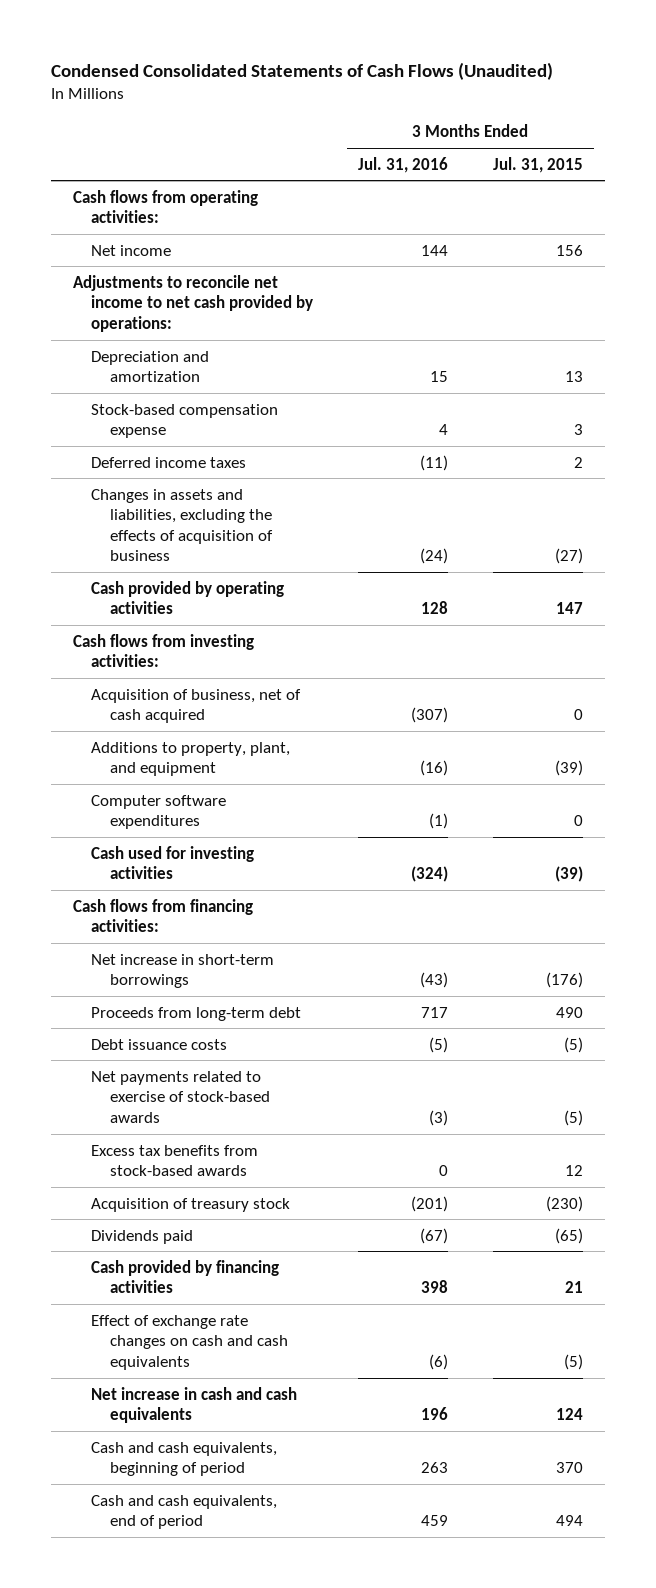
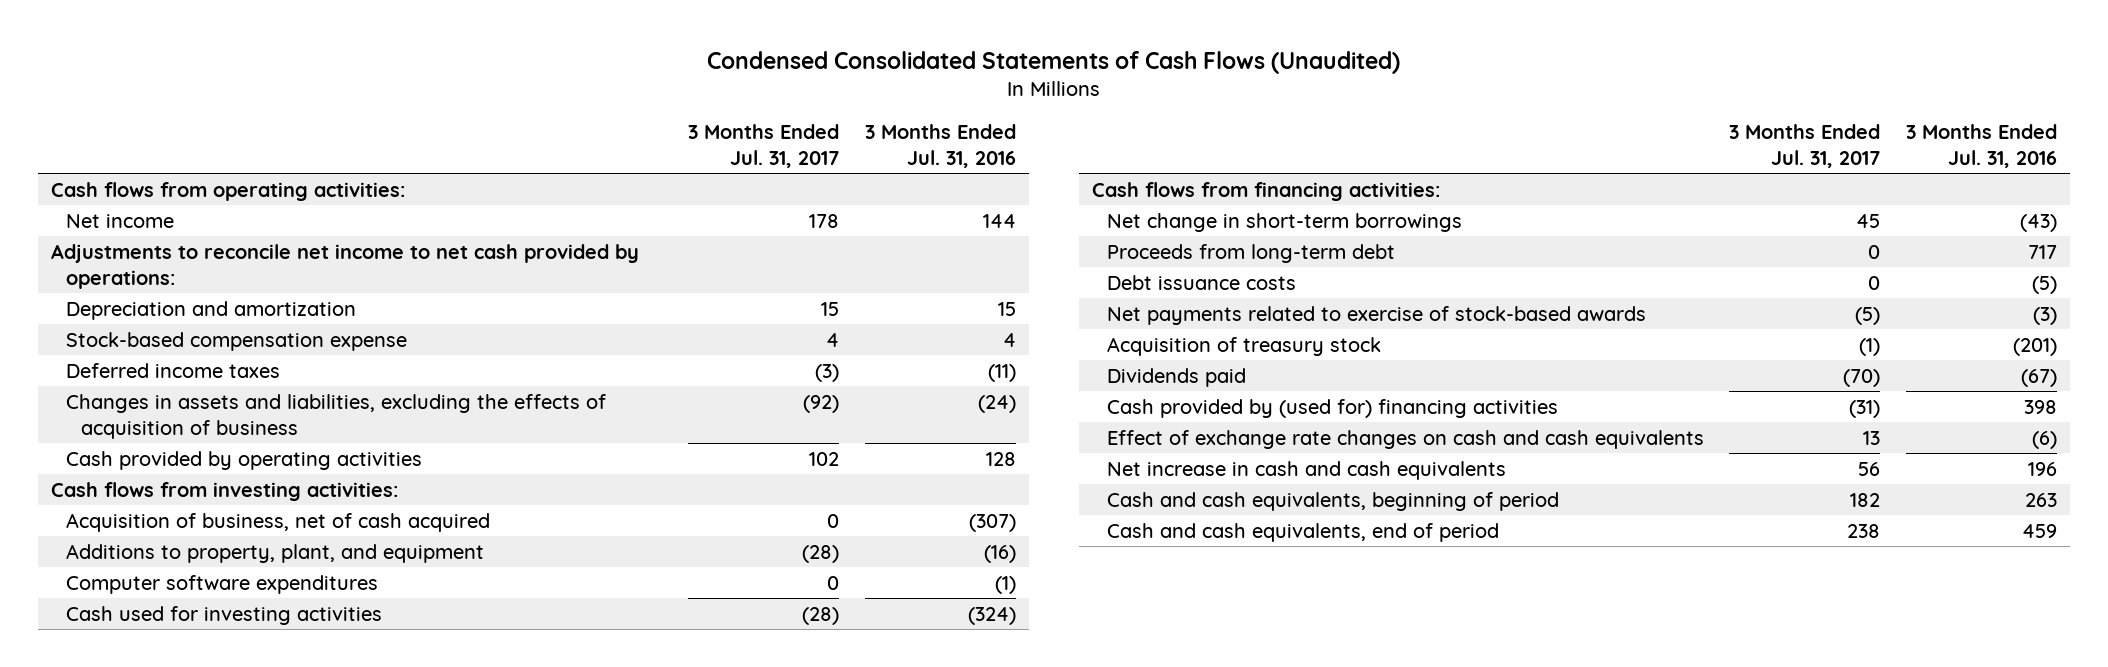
- | 3 Months Ended Jul. 31, 2016 | 3 Months Ended Jul. 31, 2015
+ | 3 Months Ended Jul. 31, 2017 | 3 Months Ended Jul. 31, 2016
- Net increase in short-term borrowings | (43) | (176)
+ Net change in short-term borrowings | 45 | (43)
- Excess tax benefits from stock-based awards | 0 | 12
- Cash provided by financing activities | 398 | 21
+ Cash provided by (used for) financing activities | (31) | 398

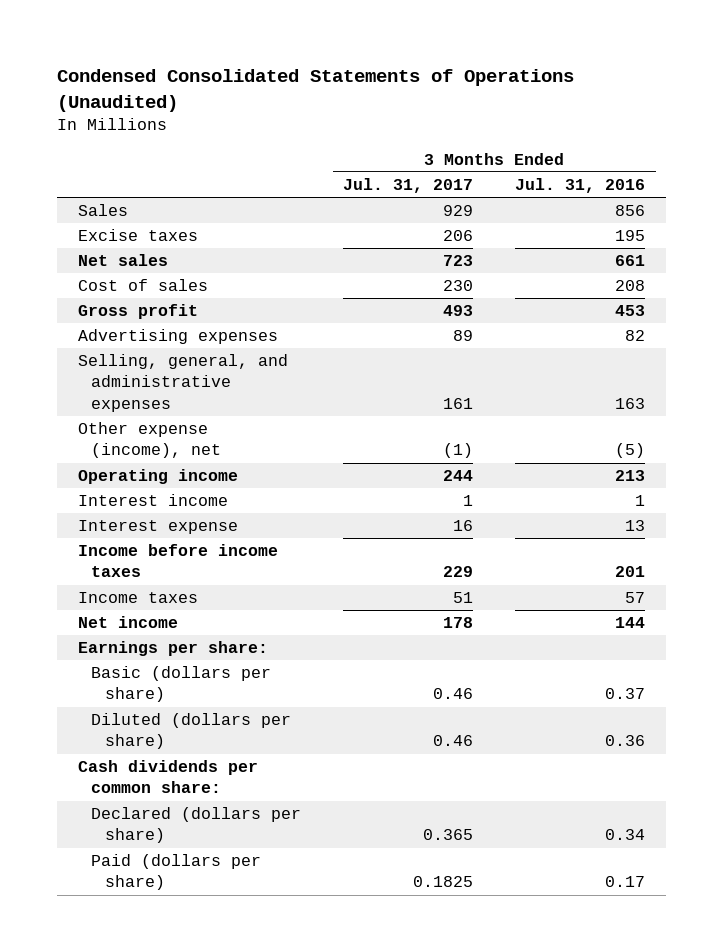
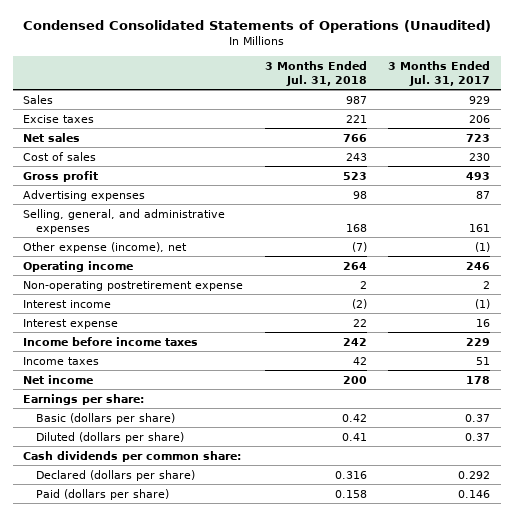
- | 3 Months Ended Jul. 31, 2017 | 3 Months Ended Jul. 31, 2016
+ | 3 Months Ended Jul. 31, 2018 | 3 Months Ended Jul. 31, 2017
- Advertising expenses | 89 | 82
+ Advertising expenses | 98 | 87
- Operating income | 244 | 213
- Interest income | 1 | 1
+ Operating income | 264 | 246
+ Non-operating postretirement expense | 2 | 2
+ Interest income | (2) | (1)
- Basic (dollars per share) | 0.46 | 0.37
- Diluted (dollars per share) | 0.46 | 0.36
+ Basic (dollars per share) | 0.42 | 0.37
+ Diluted (dollars per share) | 0.41 | 0.37
- Declared (dollars per share) | 0.365 | 0.34
- Paid (dollars per share) | 0.1825 | 0.17
+ Declared (dollars per share) | 0.316 | 0.292
+ Paid (dollars per share) | 0.158 | 0.146

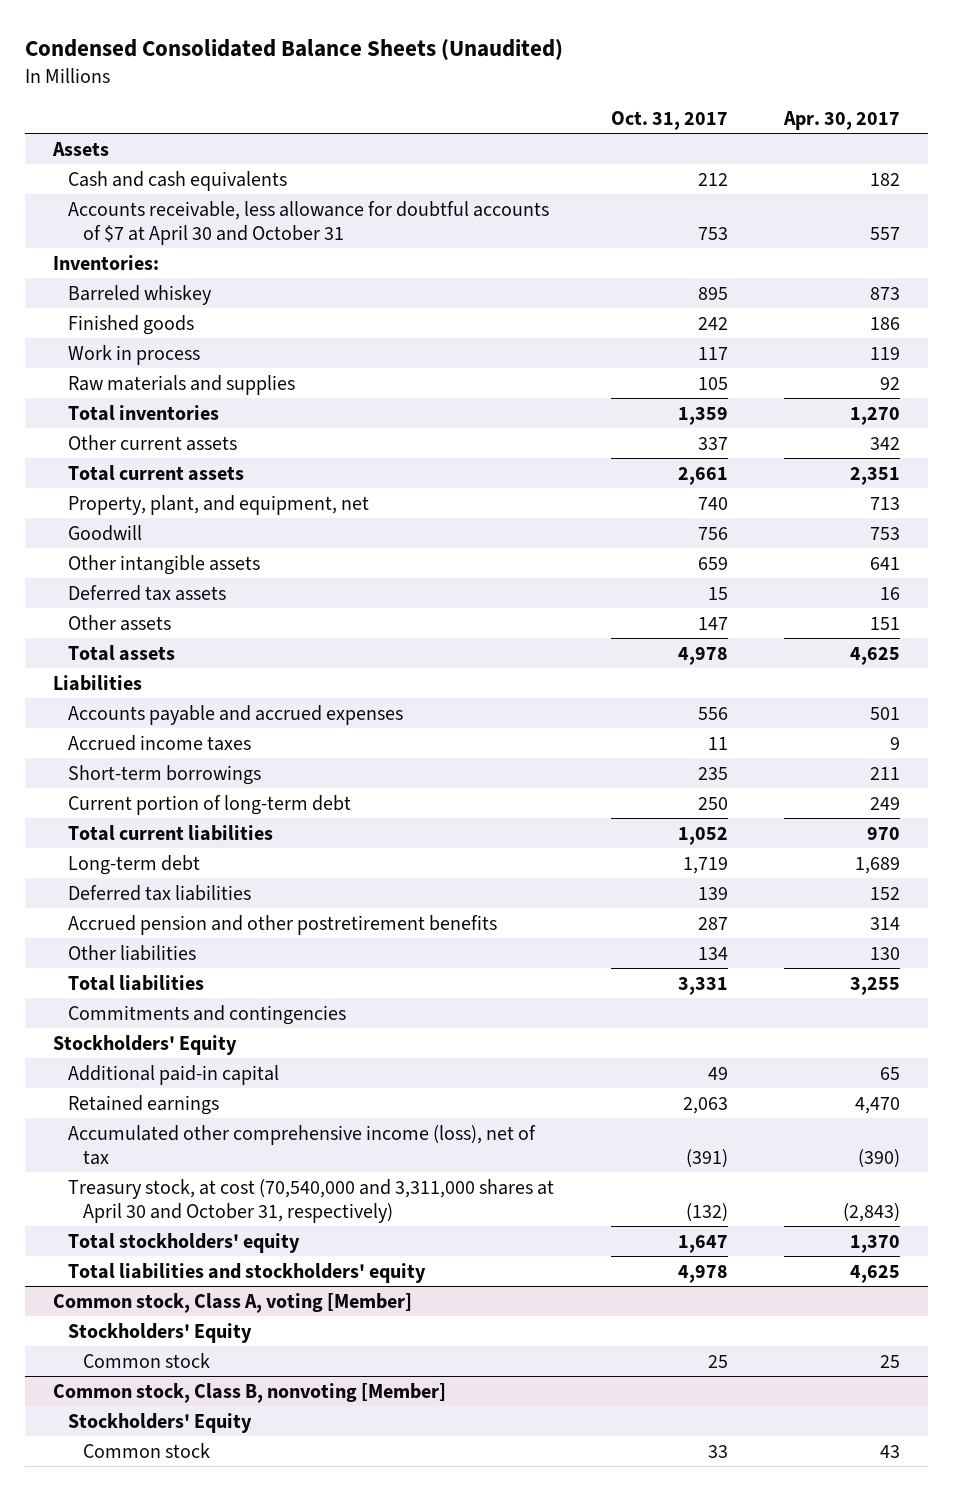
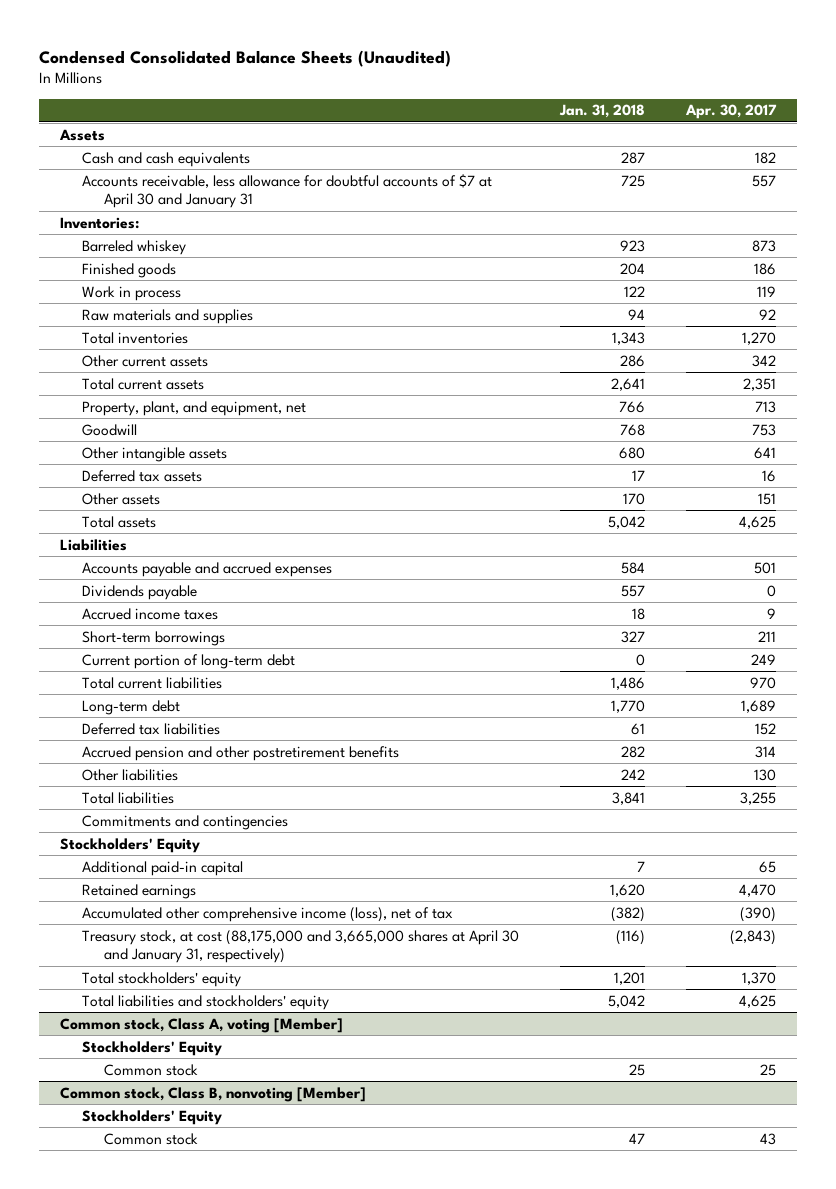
- | Oct. 31, 2017 | Apr. 30, 2017
+ | Jan. 31, 2018 | Apr. 30, 2017
- Accounts receivable, less allowance for doubtful accounts of $7 at April 30 and October 31 | 753 | 557
+ Accounts receivable, less allowance for doubtful accounts of $7 at April 30 and January 31 | 725 | 557
+ Dividends payable | 557 | 0
- Treasury stock, at cost (70,540,000 and 3,311,000 shares at April 30 and October 31, respectively) | (132) | (2,843)
+ Treasury stock, at cost (88,175,000 and 3,665,000 shares at April 30 and January 31, respectively) | (116) | (2,843)

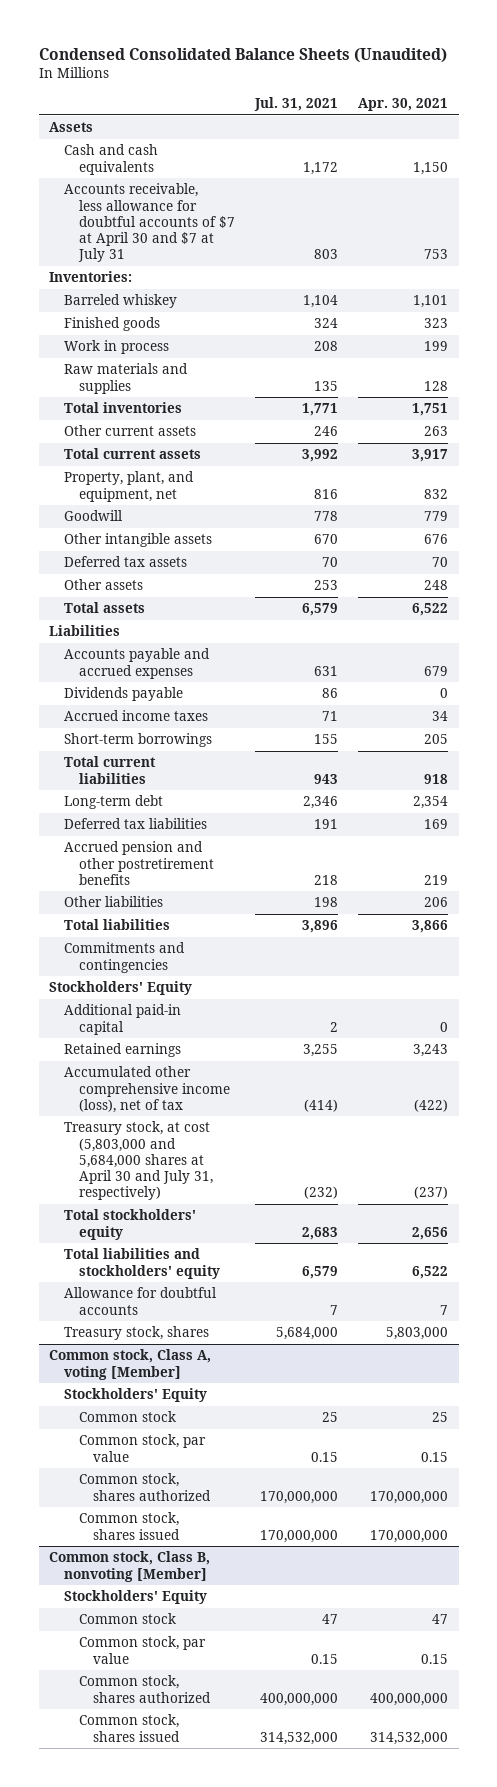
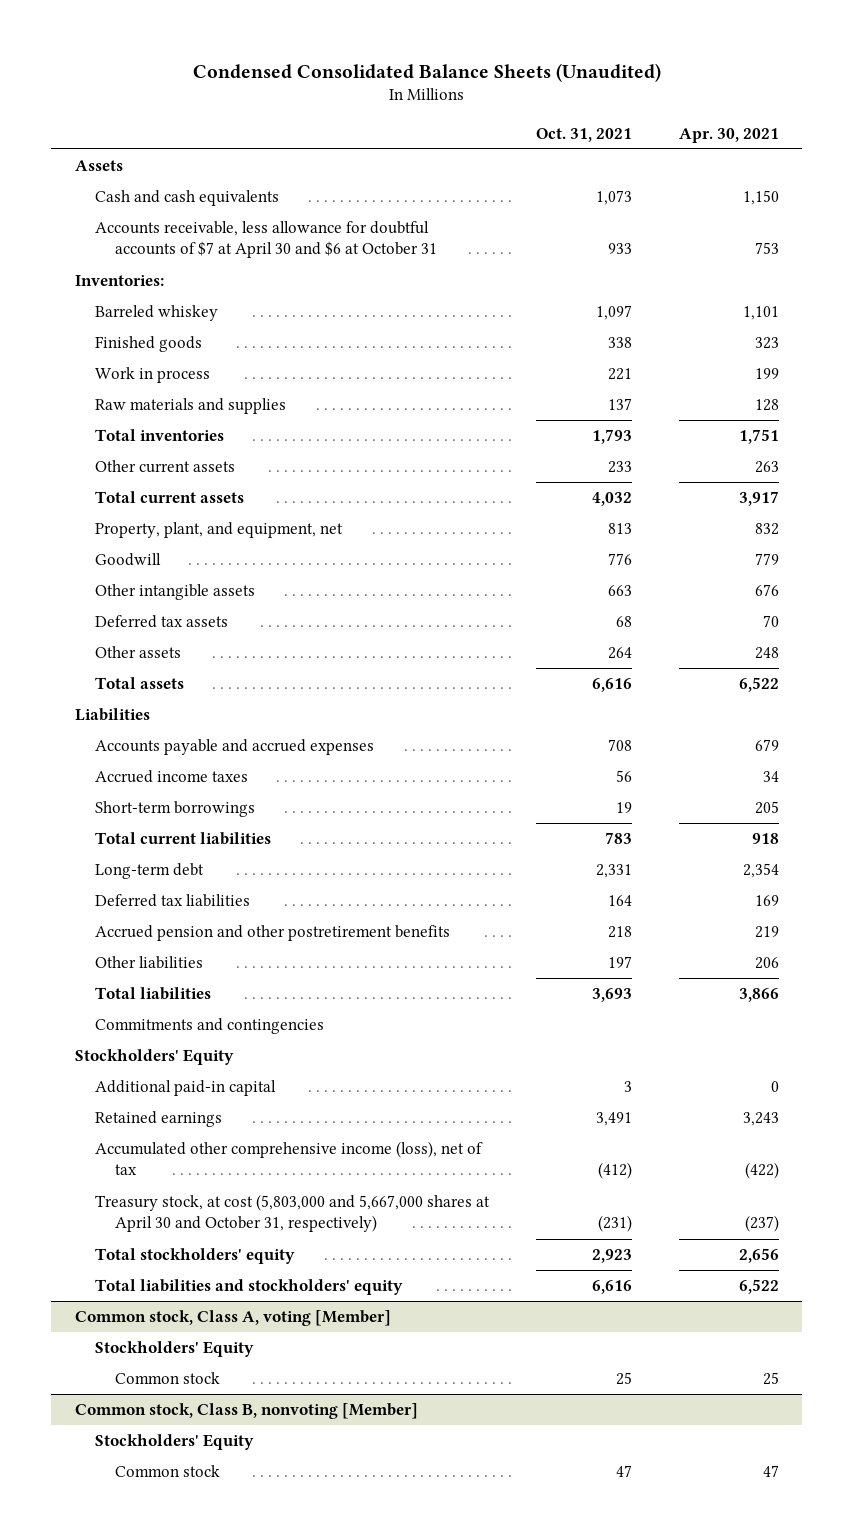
- | Jul. 31, 2021 | Apr. 30, 2021
+ | Oct. 31, 2021 | Apr. 30, 2021
- Accounts receivable, less allowance for doubtful accounts of $7 at April 30 and $7 at July 31 | 803 | 753
+ Accounts receivable, less allowance for doubtful accounts of $7 at April 30 and $6 at October 31 | 933 | 753
- Dividends payable | 86 | 0
- Treasury stock, at cost (5,803,000 and 5,684,000 shares at April 30 and July 31, respectively) | (232) | (237)
+ Treasury stock, at cost (5,803,000 and 5,667,000 shares at April 30 and October 31, respectively) | (231) | (237)
- Allowance for doubtful accounts | 7 | 7
- Treasury stock, shares | 5,684,000 | 5,803,000
@ Common stock, Class A, voting [Member]
- Common stock, par value | 0.15 | 0.15
- Common stock, shares authorized | 170,000,000 | 170,000,000
- Common stock, shares issued | 170,000,000 | 170,000,000
@ Common stock, Class B, nonvoting [Member]
- Common stock, par value | 0.15 | 0.15
- Common stock, shares authorized | 400,000,000 | 400,000,000
- Common stock, shares issued | 314,532,000 | 314,532,000

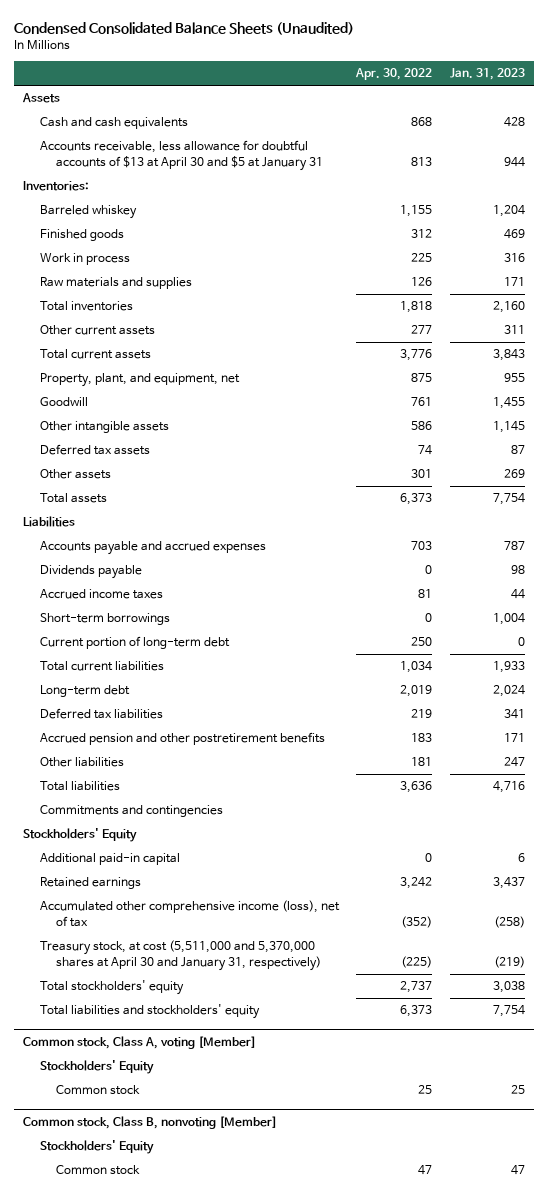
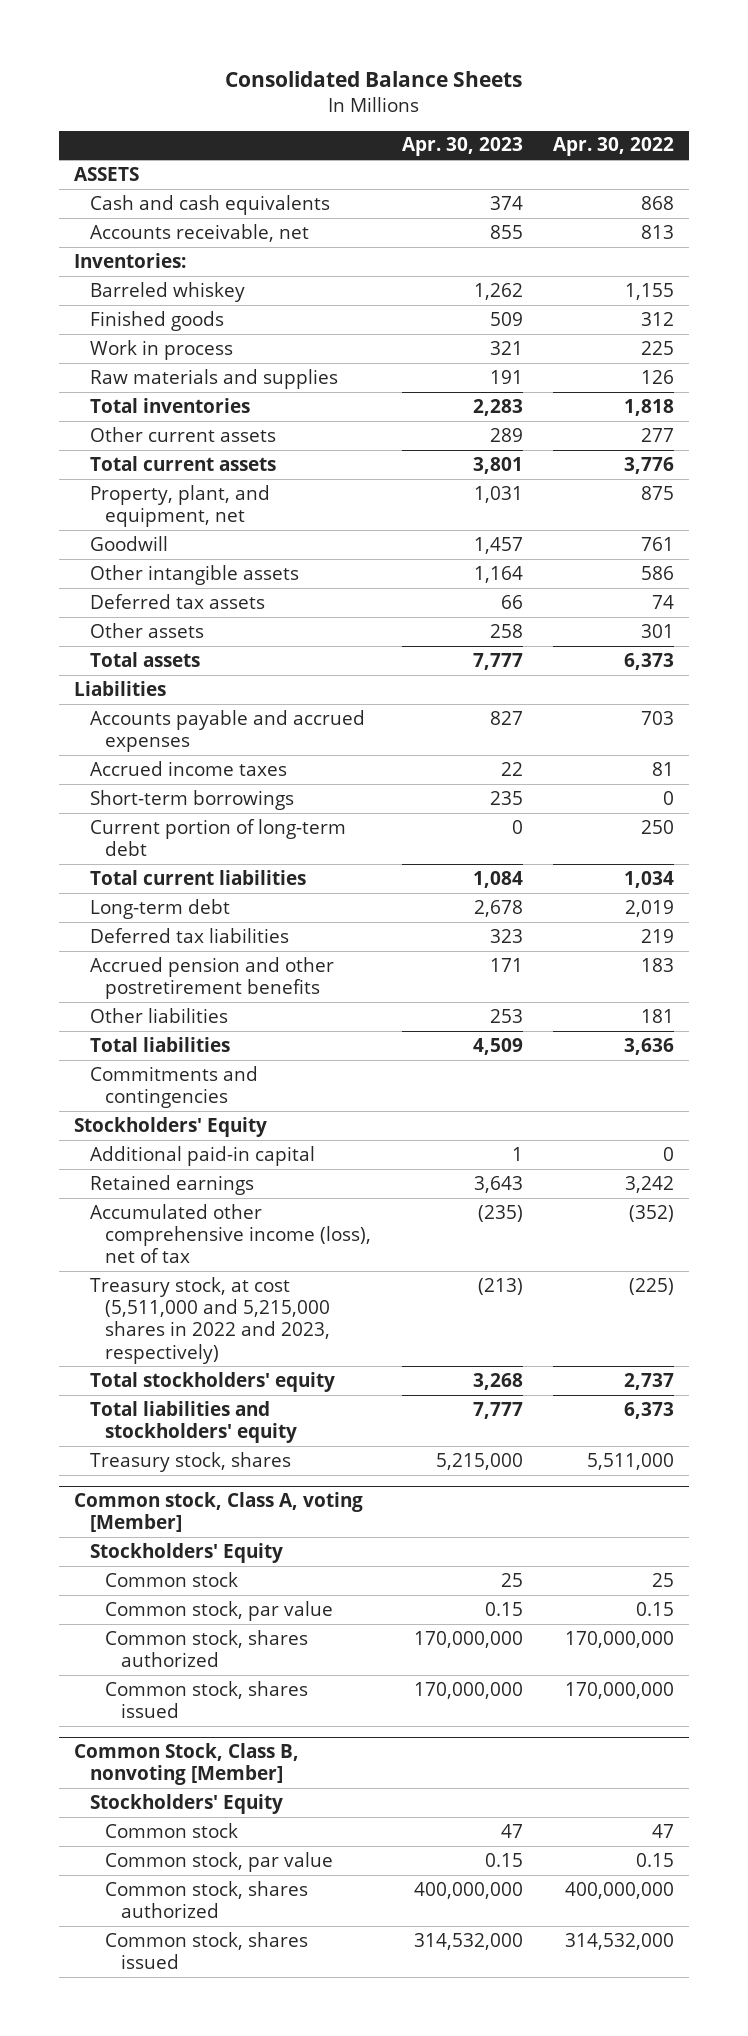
- Condensed Consolidated Balance Sheets (Unaudited)
+ Consolidated Balance Sheets
- | Apr. 30, 2022 | Jan. 31, 2023
+ | Apr. 30, 2023 | Apr. 30, 2022
- Assets
+ ASSETS
- Accounts receivable, less allowance for doubtful accounts of $13 at April 30 and $5 at January 31 | 813 | 944
+ Accounts receivable, net | 855 | 813
- Dividends payable | 0 | 98
- Treasury stock, at cost (5,511,000 and 5,370,000 shares at April 30 and January 31, respectively) | (225) | (219)
+ Treasury stock, at cost (5,511,000 and 5,215,000 shares in 2022 and 2023, respectively) | (213) | (225)
+ Treasury stock, shares | 5,215,000 | 5,511,000
- Common stock, Class B, nonvoting [Member]
@ Common stock, Class A, voting [Member]
+ Common stock, par value | 0.15 | 0.15
+ Common stock, shares authorized | 170,000,000 | 170,000,000
+ Common stock, shares issued | 170,000,000 | 170,000,000
+ Common Stock, Class B, nonvoting [Member]
+ Common stock, par value | 0.15 | 0.15
+ Common stock, shares authorized | 400,000,000 | 400,000,000
+ Common stock, shares issued | 314,532,000 | 314,532,000

